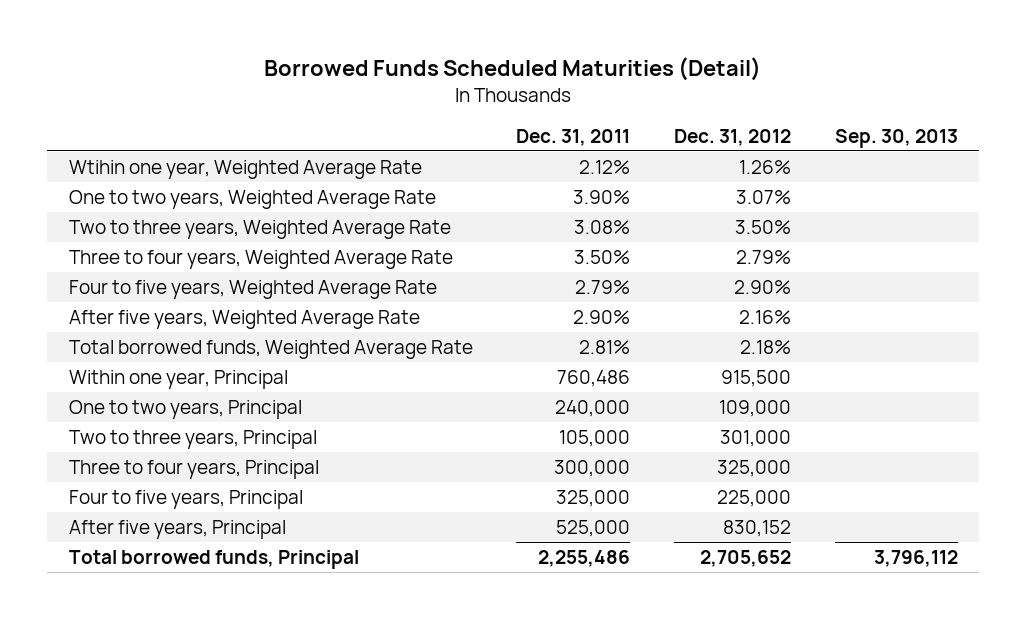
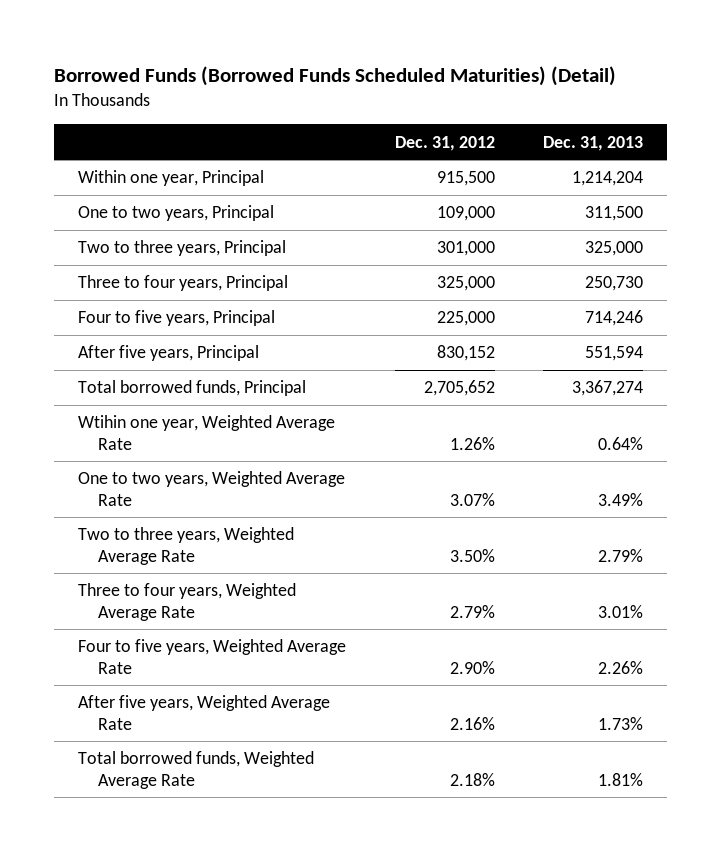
- Borrowed Funds Scheduled Maturities (Detail)
+ Borrowed Funds (Borrowed Funds Scheduled Maturities) (Detail)
- | Dec. 31, 2011 | Dec. 31, 2012 | Sep. 30, 2013
+ | Dec. 31, 2012 | Dec. 31, 2013
moved down: Wtihin one year, Weighted Average Rate | 1.26% | 0.64%
moved down: One to two years, Weighted Average Rate | 3.07% | 3.49%
moved down: Two to three years, Weighted Average Rate | 3.50% | 2.79%
moved down: Three to four years, Weighted Average Rate | 2.79% | 3.01%
moved down: Four to five years, Weighted Average Rate | 2.90% | 2.26%
moved down: After five years, Weighted Average Rate | 2.16% | 1.73%
moved down: Total borrowed funds, Weighted Average Rate | 2.18% | 1.81%

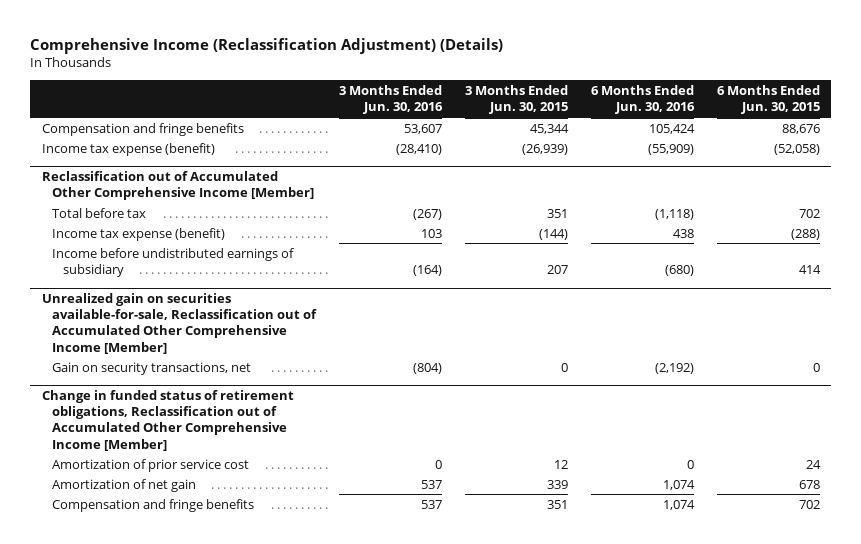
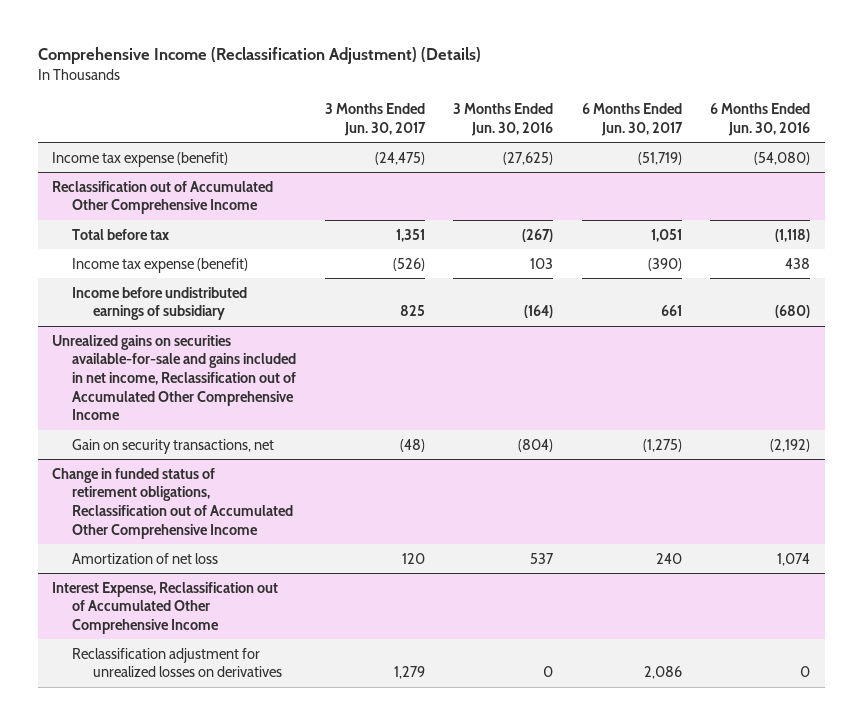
- | 3 Months Ended Jun. 30, 2016 | 3 Months Ended Jun. 30, 2015 | 6 Months Ended Jun. 30, 2016 | 6 Months Ended Jun. 30, 2015
+ | 3 Months Ended Jun. 30, 2017 | 3 Months Ended Jun. 30, 2016 | 6 Months Ended Jun. 30, 2017 | 6 Months Ended Jun. 30, 2016
- Compensation and fringe benefits | 53,607 | 45,344 | 105,424 | 88,676
- Income tax expense (benefit) | (28,410) | (26,939) | (55,909) | (52,058)
- Reclassification out of Accumulated Other Comprehensive Income [Member]
+ Income tax expense (benefit) | (24,475) | (27,625) | (51,719) | (54,080)
+ Reclassification out of Accumulated Other Comprehensive Income
- Unrealized gain on securities available-for-sale, Reclassification out of Accumulated Other Comprehensive Income [Member]
+ Unrealized gains on securities available-for-sale and gains included in net income, Reclassification out of Accumulated Other Comprehensive Income
- Change in funded status of retirement obligations, Reclassification out of Accumulated Other Comprehensive Income [Member]
- Amortization of prior service cost | 0 | 12 | 0 | 24
- Amortization of net gain | 537 | 339 | 1,074 | 678
- Compensation and fringe benefits | 537 | 351 | 1,074 | 702
+ Change in funded status of retirement obligations, Reclassification out of Accumulated Other Comprehensive Income
+ Amortization of net loss | 120 | 537 | 240 | 1,074
+ Interest Expense, Reclassification out of Accumulated Other Comprehensive Income
+ Reclassification adjustment for unrealized losses on derivatives | 1,279 | 0 | 2,086 | 0

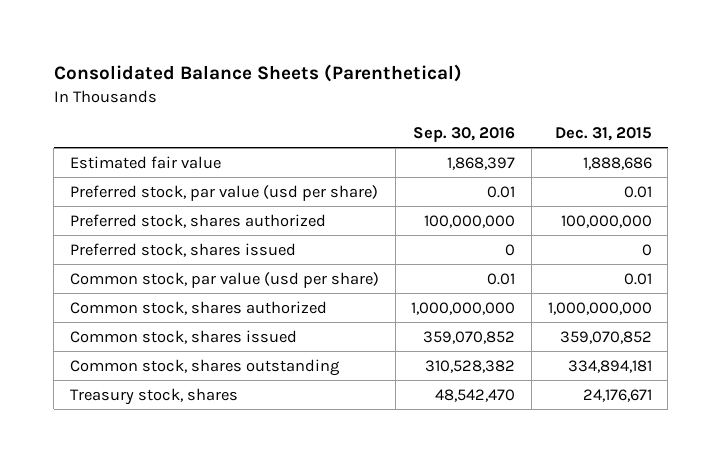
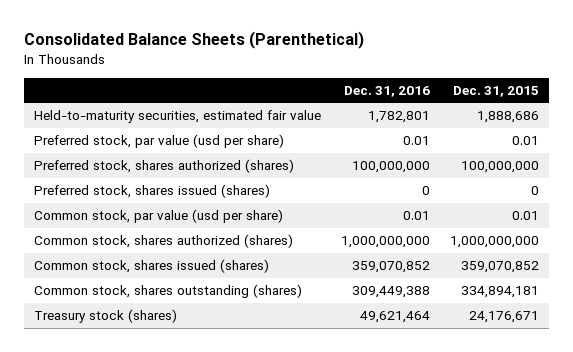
- | Sep. 30, 2016 | Dec. 31, 2015
+ | Dec. 31, 2016 | Dec. 31, 2015
- Estimated fair value | 1,868,397 | 1,888,686
+ Held-to-maturity securities, estimated fair value | 1,782,801 | 1,888,686
- Preferred stock, shares authorized | 100,000,000 | 100,000,000
- Preferred stock, shares issued | 0 | 0
+ Preferred stock, shares authorized (shares) | 100,000,000 | 100,000,000
+ Preferred stock, shares issued (shares) | 0 | 0
- Common stock, shares authorized | 1,000,000,000 | 1,000,000,000
- Common stock, shares issued | 359,070,852 | 359,070,852
- Common stock, shares outstanding | 310,528,382 | 334,894,181
- Treasury stock, shares | 48,542,470 | 24,176,671
+ Common stock, shares authorized (shares) | 1,000,000,000 | 1,000,000,000
+ Common stock, shares issued (shares) | 359,070,852 | 359,070,852
+ Common stock, shares outstanding (shares) | 309,449,388 | 334,894,181
+ Treasury stock (shares) | 49,621,464 | 24,176,671

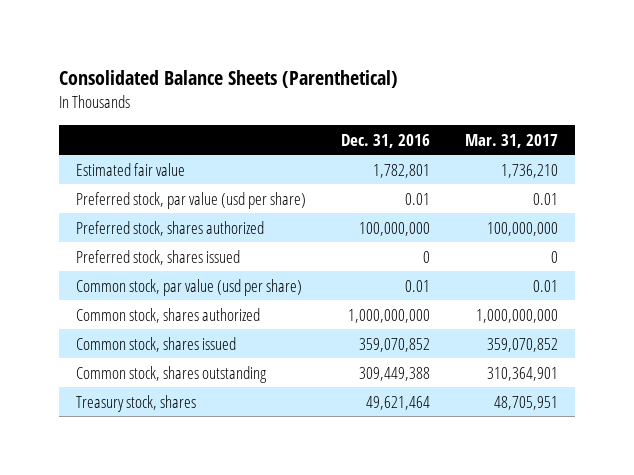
- | Dec. 31, 2016 | Dec. 31, 2015
+ | Dec. 31, 2016 | Mar. 31, 2017
- Held-to-maturity securities, estimated fair value | 1,782,801 | 1,888,686
+ Estimated fair value | 1,782,801 | 1,736,210
- Preferred stock, shares authorized (shares) | 100,000,000 | 100,000,000
- Preferred stock, shares issued (shares) | 0 | 0
+ Preferred stock, shares authorized | 100,000,000 | 100,000,000
+ Preferred stock, shares issued | 0 | 0
- Common stock, shares authorized (shares) | 1,000,000,000 | 1,000,000,000
- Common stock, shares issued (shares) | 359,070,852 | 359,070,852
- Common stock, shares outstanding (shares) | 309,449,388 | 334,894,181
- Treasury stock (shares) | 49,621,464 | 24,176,671
+ Common stock, shares authorized | 1,000,000,000 | 1,000,000,000
+ Common stock, shares issued | 359,070,852 | 359,070,852
+ Common stock, shares outstanding | 309,449,388 | 310,364,901
+ Treasury stock, shares | 49,621,464 | 48,705,951

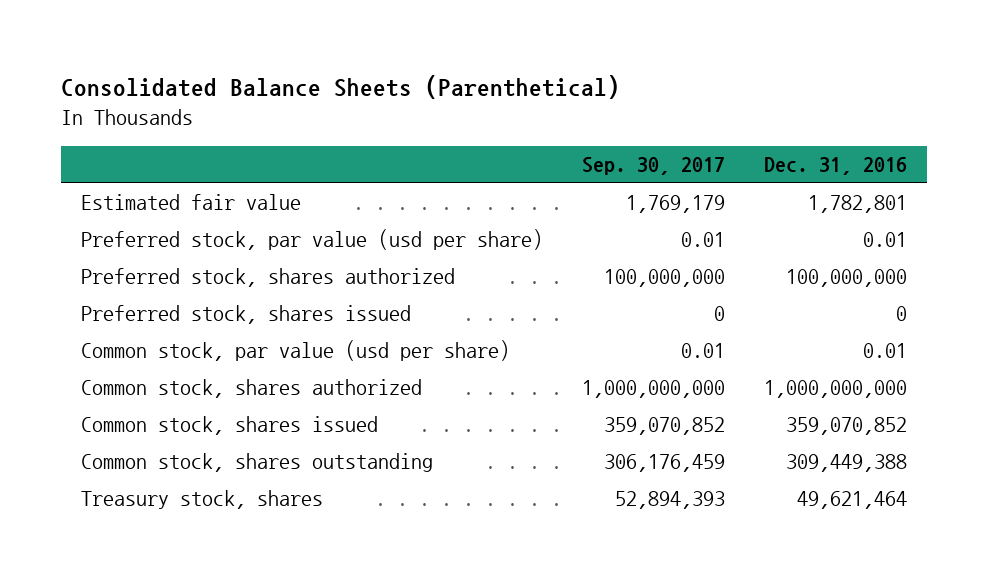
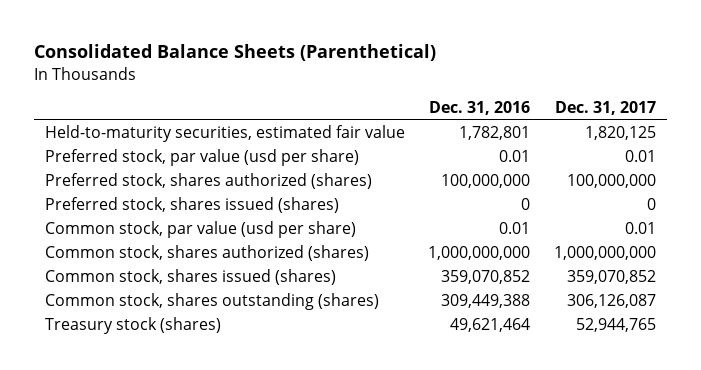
- | Sep. 30, 2017 | Dec. 31, 2016
+ | Dec. 31, 2016 | Dec. 31, 2017
- Estimated fair value | 1,769,179 | 1,782,801
+ Held-to-maturity securities, estimated fair value | 1,782,801 | 1,820,125
- Preferred stock, shares authorized | 100,000,000 | 100,000,000
- Preferred stock, shares issued | 0 | 0
+ Preferred stock, shares authorized (shares) | 100,000,000 | 100,000,000
+ Preferred stock, shares issued (shares) | 0 | 0
- Common stock, shares authorized | 1,000,000,000 | 1,000,000,000
- Common stock, shares issued | 359,070,852 | 359,070,852
- Common stock, shares outstanding | 306,176,459 | 309,449,388
- Treasury stock, shares | 52,894,393 | 49,621,464
+ Common stock, shares authorized (shares) | 1,000,000,000 | 1,000,000,000
+ Common stock, shares issued (shares) | 359,070,852 | 359,070,852
+ Common stock, shares outstanding (shares) | 309,449,388 | 306,126,087
+ Treasury stock (shares) | 49,621,464 | 52,944,765

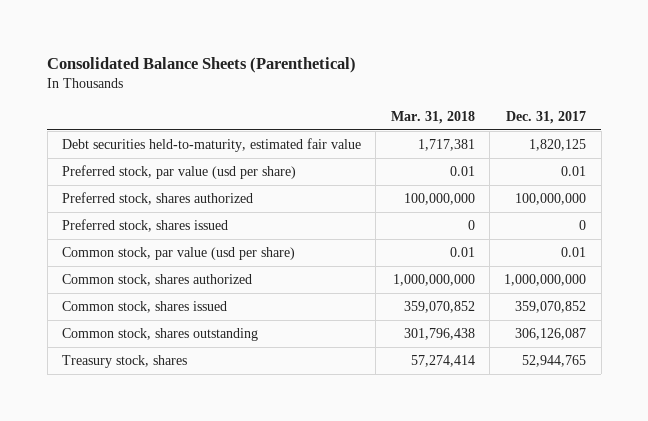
- | Dec. 31, 2016 | Dec. 31, 2017
+ | Mar. 31, 2018 | Dec. 31, 2017
- Held-to-maturity securities, estimated fair value | 1,782,801 | 1,820,125
+ Debt securities held-to-maturity, estimated fair value | 1,717,381 | 1,820,125
- Preferred stock, shares authorized (shares) | 100,000,000 | 100,000,000
- Preferred stock, shares issued (shares) | 0 | 0
+ Preferred stock, shares authorized | 100,000,000 | 100,000,000
+ Preferred stock, shares issued | 0 | 0
- Common stock, shares authorized (shares) | 1,000,000,000 | 1,000,000,000
- Common stock, shares issued (shares) | 359,070,852 | 359,070,852
- Common stock, shares outstanding (shares) | 309,449,388 | 306,126,087
- Treasury stock (shares) | 49,621,464 | 52,944,765
+ Common stock, shares authorized | 1,000,000,000 | 1,000,000,000
+ Common stock, shares issued | 359,070,852 | 359,070,852
+ Common stock, shares outstanding | 301,796,438 | 306,126,087
+ Treasury stock, shares | 57,274,414 | 52,944,765

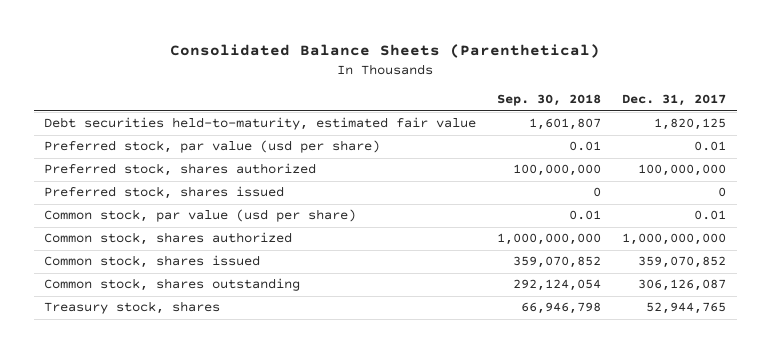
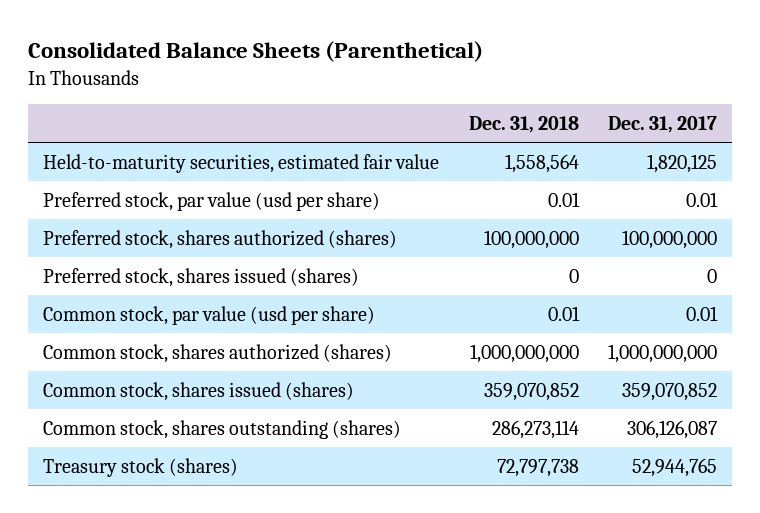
- | Sep. 30, 2018 | Dec. 31, 2017
+ | Dec. 31, 2018 | Dec. 31, 2017
- Debt securities held-to-maturity, estimated fair value | 1,601,807 | 1,820,125
+ Held-to-maturity securities, estimated fair value | 1,558,564 | 1,820,125
- Preferred stock, shares authorized | 100,000,000 | 100,000,000
- Preferred stock, shares issued | 0 | 0
+ Preferred stock, shares authorized (shares) | 100,000,000 | 100,000,000
+ Preferred stock, shares issued (shares) | 0 | 0
- Common stock, shares authorized | 1,000,000,000 | 1,000,000,000
- Common stock, shares issued | 359,070,852 | 359,070,852
- Common stock, shares outstanding | 292,124,054 | 306,126,087
- Treasury stock, shares | 66,946,798 | 52,944,765
+ Common stock, shares authorized (shares) | 1,000,000,000 | 1,000,000,000
+ Common stock, shares issued (shares) | 359,070,852 | 359,070,852
+ Common stock, shares outstanding (shares) | 286,273,114 | 306,126,087
+ Treasury stock (shares) | 72,797,738 | 52,944,765

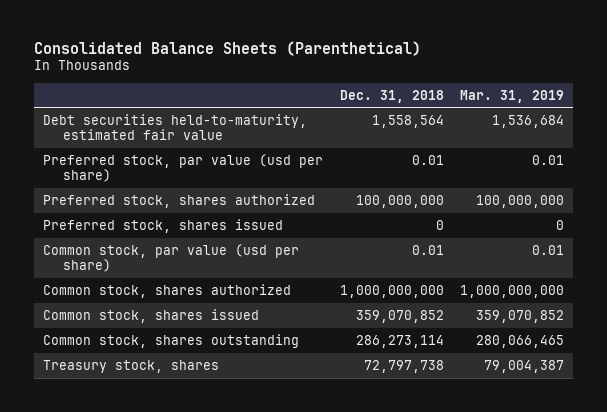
- | Dec. 31, 2018 | Dec. 31, 2017
+ | Dec. 31, 2018 | Mar. 31, 2019
- Held-to-maturity securities, estimated fair value | 1,558,564 | 1,820,125
+ Debt securities held-to-maturity, estimated fair value | 1,558,564 | 1,536,684
- Preferred stock, shares authorized (shares) | 100,000,000 | 100,000,000
- Preferred stock, shares issued (shares) | 0 | 0
+ Preferred stock, shares authorized | 100,000,000 | 100,000,000
+ Preferred stock, shares issued | 0 | 0
- Common stock, shares authorized (shares) | 1,000,000,000 | 1,000,000,000
- Common stock, shares issued (shares) | 359,070,852 | 359,070,852
- Common stock, shares outstanding (shares) | 286,273,114 | 306,126,087
- Treasury stock (shares) | 72,797,738 | 52,944,765
+ Common stock, shares authorized | 1,000,000,000 | 1,000,000,000
+ Common stock, shares issued | 359,070,852 | 359,070,852
+ Common stock, shares outstanding | 286,273,114 | 280,066,465
+ Treasury stock, shares | 72,797,738 | 79,004,387

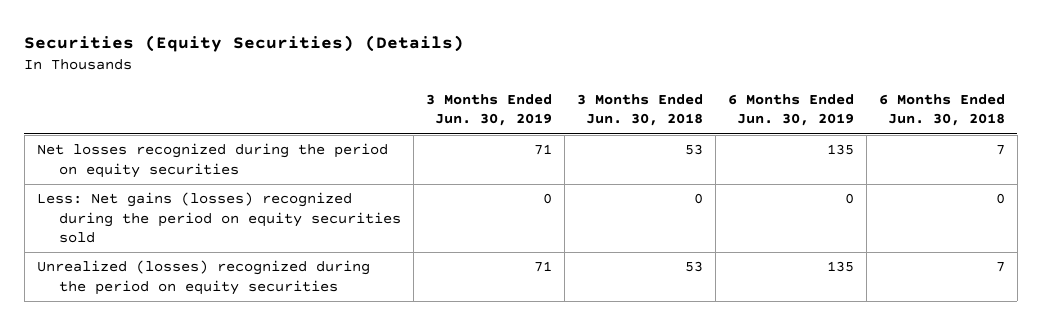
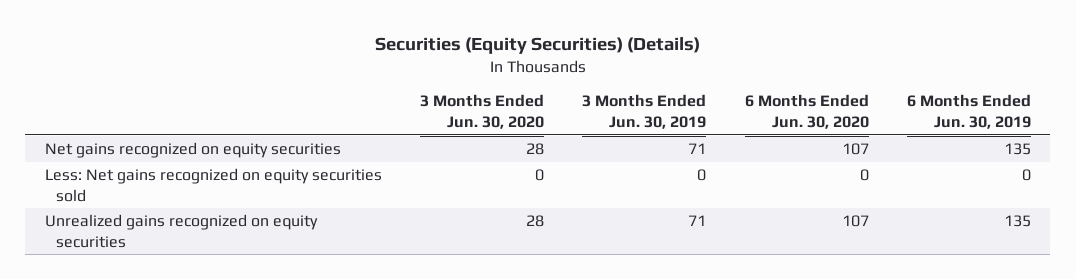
- | 3 Months Ended Jun. 30, 2019 | 3 Months Ended Jun. 30, 2018 | 6 Months Ended Jun. 30, 2019 | 6 Months Ended Jun. 30, 2018
+ | 3 Months Ended Jun. 30, 2020 | 3 Months Ended Jun. 30, 2019 | 6 Months Ended Jun. 30, 2020 | 6 Months Ended Jun. 30, 2019
- Net losses recognized during the period on equity securities | 71 | 53 | 135 | 7
- Less: Net gains (losses) recognized during the period on equity securities sold | 0 | 0 | 0 | 0
- Unrealized (losses) recognized during the period on equity securities | 71 | 53 | 135 | 7
+ Net gains recognized on equity securities | 28 | 71 | 107 | 135
+ Less: Net gains recognized on equity securities sold | 0 | 0 | 0 | 0
+ Unrealized gains recognized on equity securities | 28 | 71 | 107 | 135

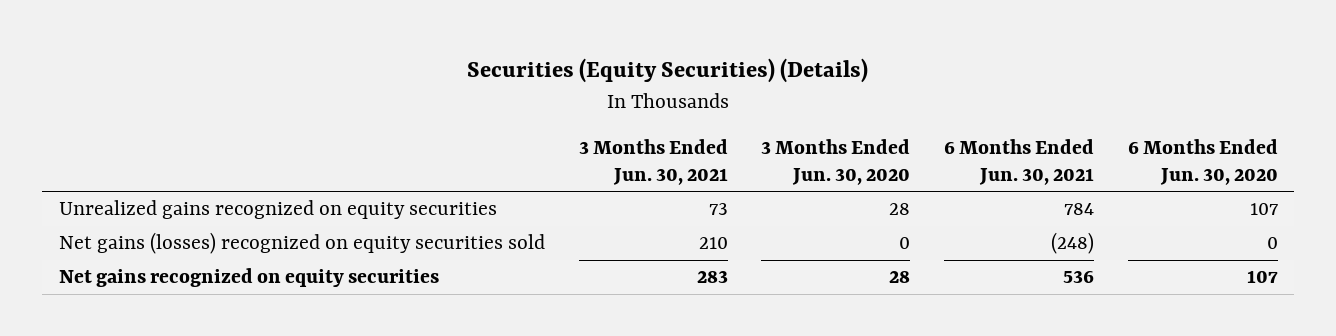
- | 3 Months Ended Jun. 30, 2020 | 3 Months Ended Jun. 30, 2019 | 6 Months Ended Jun. 30, 2020 | 6 Months Ended Jun. 30, 2019
+ | 3 Months Ended Jun. 30, 2021 | 3 Months Ended Jun. 30, 2020 | 6 Months Ended Jun. 30, 2021 | 6 Months Ended Jun. 30, 2020
- Less: Net gains recognized on equity securities sold | 0 | 0 | 0 | 0
+ Net gains (losses) recognized on equity securities sold | 210 | 0 | (248) | 0
moved down: Net gains recognized on equity securities | 283 | 28 | 536 | 107

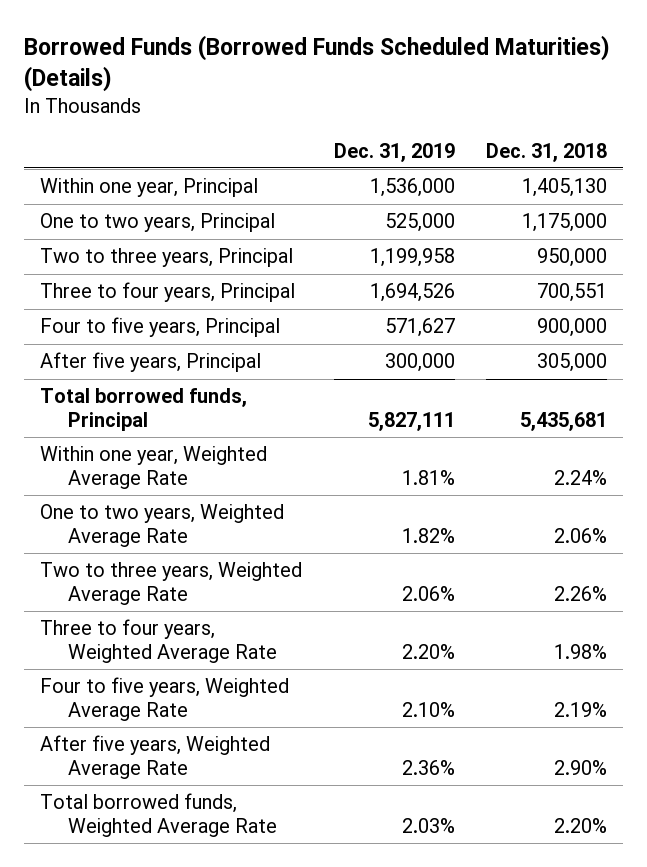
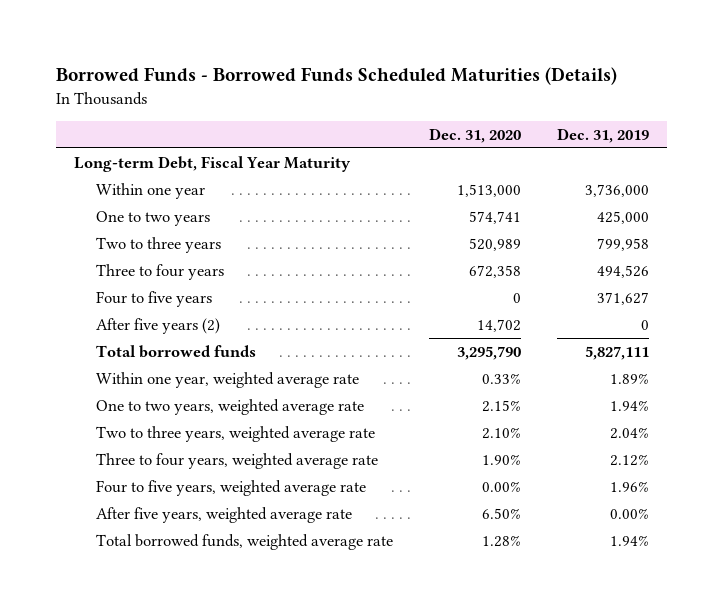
- Borrowed Funds (Borrowed Funds Scheduled Maturities) (Details)
+ Borrowed Funds - Borrowed Funds Scheduled Maturities (Details)
- | Dec. 31, 2019 | Dec. 31, 2018
+ | Dec. 31, 2020 | Dec. 31, 2019
- Within one year, Principal | 1,536,000 | 1,405,130
- One to two years, Principal | 525,000 | 1,175,000
- Two to three years, Principal | 1,199,958 | 950,000
- Three to four years, Principal | 1,694,526 | 700,551
- Four to five years, Principal | 571,627 | 900,000
- After five years, Principal | 300,000 | 305,000
- Total borrowed funds, Principal | 5,827,111 | 5,435,681
- Within one year, Weighted Average Rate | 1.81% | 2.24%
- One to two years, Weighted Average Rate | 1.82% | 2.06%
- Two to three years, Weighted Average Rate | 2.06% | 2.26%
- Three to four years, Weighted Average Rate | 2.20% | 1.98%
- Four to five years, Weighted Average Rate | 2.10% | 2.19%
- After five years, Weighted Average Rate | 2.36% | 2.90%
- Total borrowed funds, Weighted Average Rate | 2.03% | 2.20%
+ Long-term Debt, Fiscal Year Maturity
+ Within one year | 1,513,000 | 3,736,000
+ One to two years | 574,741 | 425,000
+ Two to three years | 520,989 | 799,958
+ Three to four years | 672,358 | 494,526
+ Four to five years | 0 | 371,627
+ After five years (2) | 14,702 | 0
+ Total borrowed funds | 3,295,790 | 5,827,111
+ Within one year, weighted average rate | 0.33% | 1.89%
+ One to two years, weighted average rate | 2.15% | 1.94%
+ Two to three years, weighted average rate | 2.10% | 2.04%
+ Three to four years, weighted average rate | 1.90% | 2.12%
+ Four to five years, weighted average rate | 0.00% | 1.96%
+ After five years, weighted average rate | 6.50% | 0.00%
+ Total borrowed funds, weighted average rate | 1.28% | 1.94%

